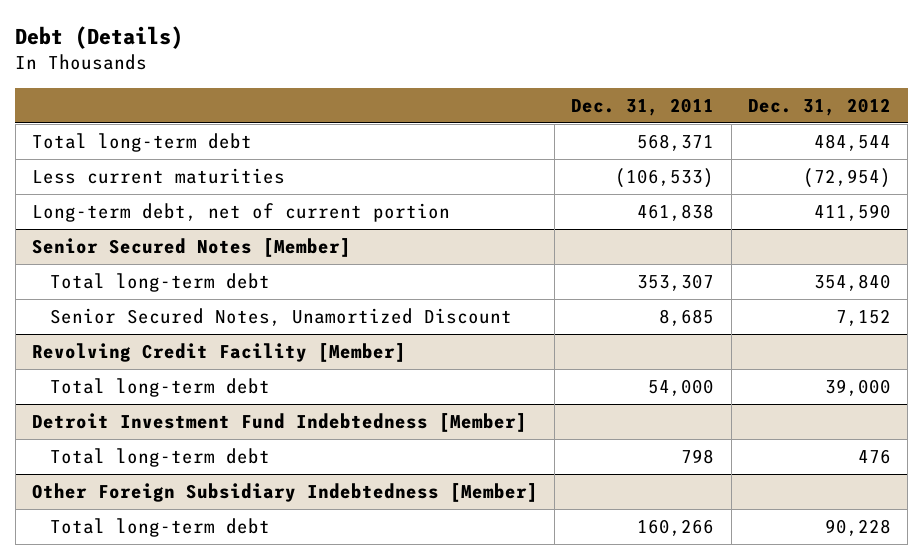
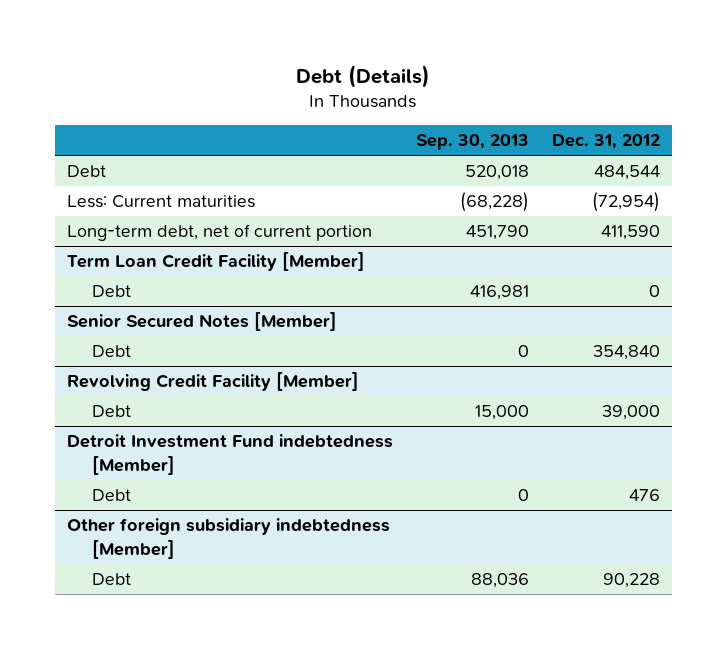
- | Dec. 31, 2011 | Dec. 31, 2012
+ | Sep. 30, 2013 | Dec. 31, 2012
- Total long-term debt | 568,371 | 484,544
- Less current maturities | (106,533) | (72,954)
+ Debt | 520,018 | 484,544
+ Less: Current maturities | (68,228) | (72,954)
+ Term Loan Credit Facility [Member]
+ Debt | 416,981 | 0
@ Senior Secured Notes [Member]
- Total long-term debt | 353,307 | 354,840
- Senior Secured Notes, Unamortized Discount | 8,685 | 7,152
+ Debt | 0 | 354,840
@ Revolving Credit Facility [Member]
- Total long-term debt | 54,000 | 39,000
- Detroit Investment Fund Indebtedness [Member]
- Total long-term debt | 798 | 476
- Other Foreign Subsidiary Indebtedness [Member]
- Total long-term debt | 160,266 | 90,228
@ Revolving Credit Facility [Member]
+ Debt | 15,000 | 39,000
+ Detroit Investment Fund indebtedness [Member]
+ Debt | 0 | 476
+ Other foreign subsidiary indebtedness [Member]
+ Debt | 88,036 | 90,228

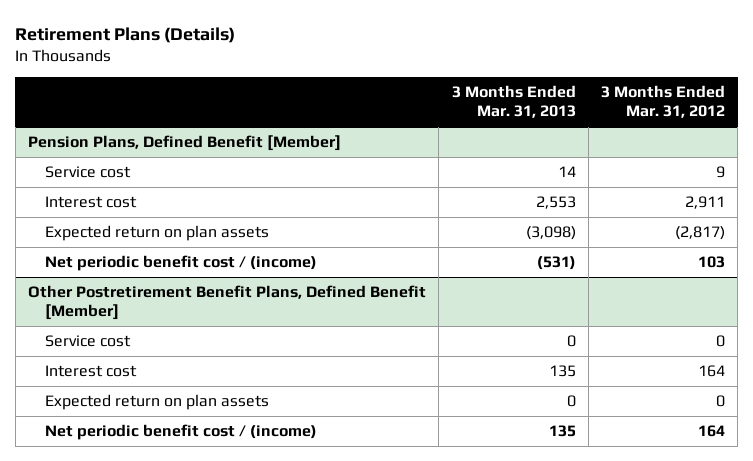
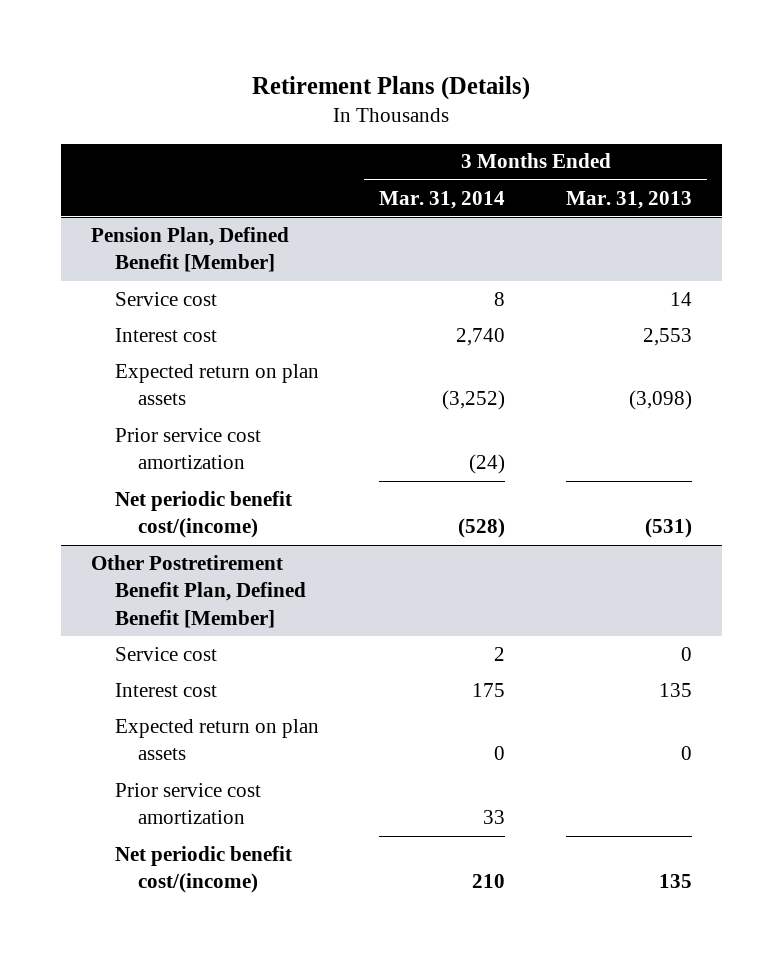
- | 3 Months Ended Mar. 31, 2013 | 3 Months Ended Mar. 31, 2012
+ | 3 Months Ended Mar. 31, 2014 | 3 Months Ended Mar. 31, 2013
- Pension Plans, Defined Benefit [Member]
+ Pension Plan, Defined Benefit [Member]
- Net periodic benefit cost / (income) | (531) | 103
- Other Postretirement Benefit Plans, Defined Benefit [Member]
+ Prior service cost amortization | (24) |
+ Net periodic benefit cost/(income) | (528) | (531)
+ Other Postretirement Benefit Plan, Defined Benefit [Member]
- Net periodic benefit cost / (income) | 135 | 164
+ Prior service cost amortization | 33 |
+ Net periodic benefit cost/(income) | 210 | 135

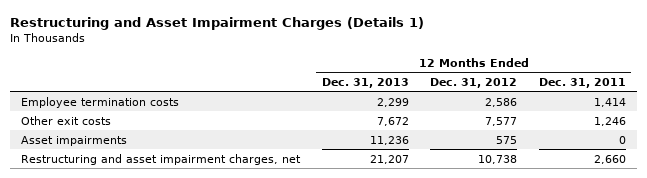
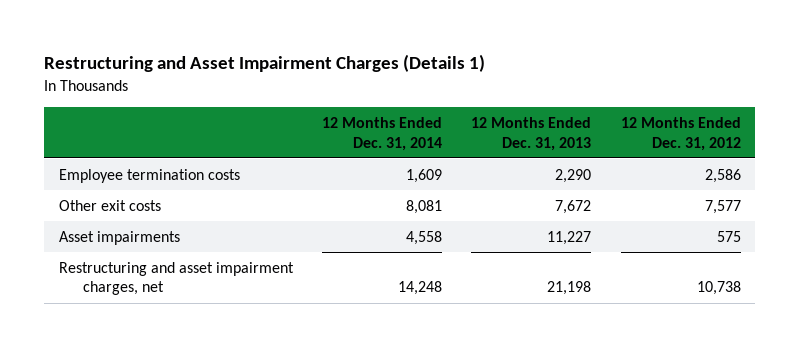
- | 12 Months Ended Dec. 31, 2013 | 12 Months Ended Dec. 31, 2012 | 12 Months Ended Dec. 31, 2011
+ | 12 Months Ended Dec. 31, 2014 | 12 Months Ended Dec. 31, 2013 | 12 Months Ended Dec. 31, 2012
- Employee termination costs | 2,299 | 2,586 | 1,414
+ Employee termination costs | 1,609 | 2,290 | 2,586
- Asset impairments | 11,236 | 575 | 0
- Restructuring and asset impairment charges, net | 21,207 | 10,738 | 2,660
+ Asset impairments | 4,558 | 11,227 | 575
+ Restructuring and asset impairment charges, net | 14,248 | 21,198 | 10,738

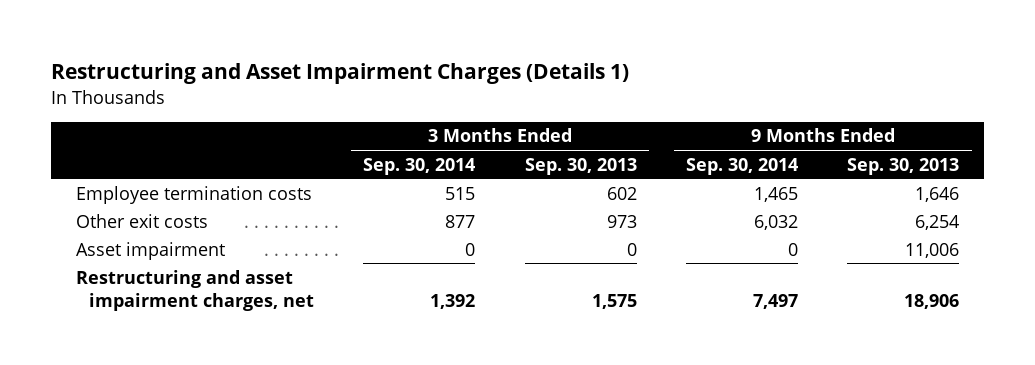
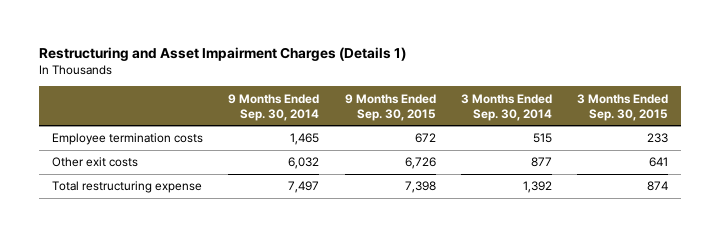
- | 3 Months Ended Sep. 30, 2014 | 3 Months Ended Sep. 30, 2013 | 9 Months Ended Sep. 30, 2014 | 9 Months Ended Sep. 30, 2013
+ | 9 Months Ended Sep. 30, 2014 | 9 Months Ended Sep. 30, 2015 | 3 Months Ended Sep. 30, 2014 | 3 Months Ended Sep. 30, 2015
- Asset impairment | 0 | 0 | 0 | 11,006
- Restructuring and asset impairment charges, net | 1,392 | 1,575 | 7,497 | 18,906
+ Total restructuring expense | 7,497 | 7,398 | 1,392 | 874

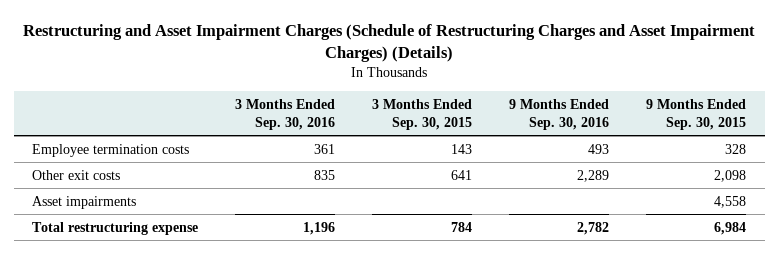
- Restructuring and Asset Impairment Charges (Details 1)
+ Restructuring and Asset Impairment Charges (Schedule of Restructuring Charges and Asset Impairment Charges) (Details)
- | 9 Months Ended Sep. 30, 2014 | 9 Months Ended Sep. 30, 2015 | 3 Months Ended Sep. 30, 2014 | 3 Months Ended Sep. 30, 2015
+ | 3 Months Ended Sep. 30, 2016 | 3 Months Ended Sep. 30, 2015 | 9 Months Ended Sep. 30, 2016 | 9 Months Ended Sep. 30, 2015
- Employee termination costs | 1,465 | 672 | 515 | 233
- Other exit costs | 6,032 | 6,726 | 877 | 641
- Total restructuring expense | 7,497 | 7,398 | 1,392 | 874
+ Employee termination costs | 361 | 143 | 493 | 328
+ Other exit costs | 835 | 641 | 2,289 | 2,098
+ Asset impairments | | | | 4,558
+ Total restructuring expense | 1,196 | 784 | 2,782 | 6,984

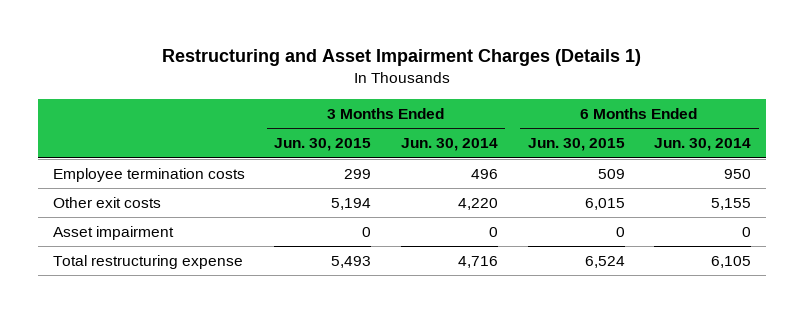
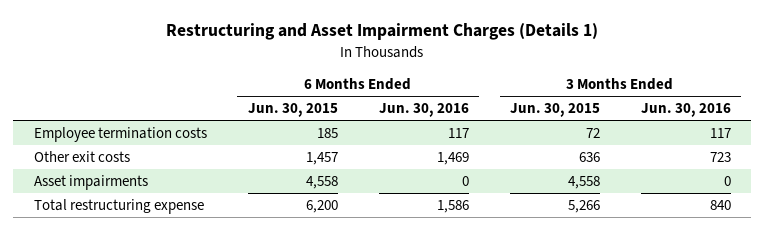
- | 3 Months Ended Jun. 30, 2015 | 3 Months Ended Jun. 30, 2014 | 6 Months Ended Jun. 30, 2015 | 6 Months Ended Jun. 30, 2014
+ | 6 Months Ended Jun. 30, 2015 | 6 Months Ended Jun. 30, 2016 | 3 Months Ended Jun. 30, 2015 | 3 Months Ended Jun. 30, 2016
- Employee termination costs | 299 | 496 | 509 | 950
- Other exit costs | 5,194 | 4,220 | 6,015 | 5,155
- Asset impairment | 0 | 0 | 0 | 0
- Total restructuring expense | 5,493 | 4,716 | 6,524 | 6,105
+ Employee termination costs | 185 | 117 | 72 | 117
+ Other exit costs | 1,457 | 1,469 | 636 | 723
+ Asset impairments | 4,558 | 0 | 4,558 | 0
+ Total restructuring expense | 6,200 | 1,586 | 5,266 | 840

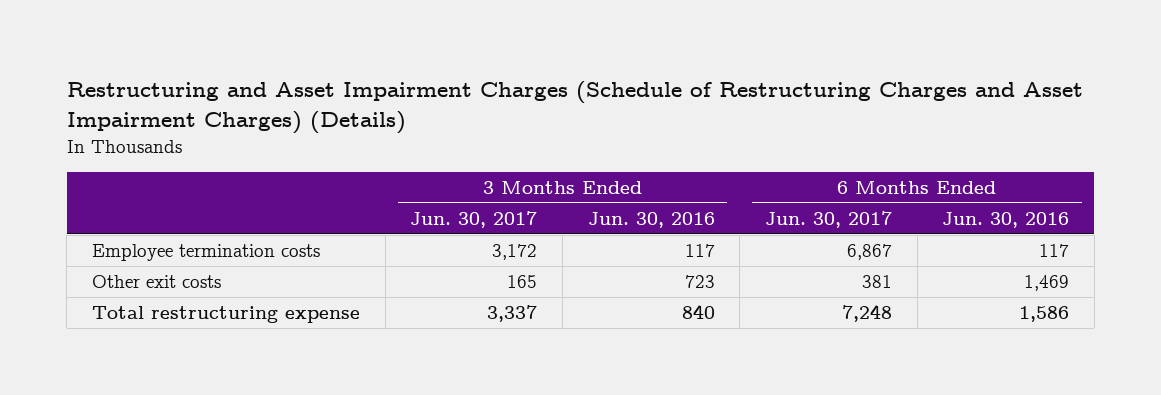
- Restructuring and Asset Impairment Charges (Details 1)
+ Restructuring and Asset Impairment Charges (Schedule of Restructuring Charges and Asset Impairment Charges) (Details)
- | 6 Months Ended Jun. 30, 2015 | 6 Months Ended Jun. 30, 2016 | 3 Months Ended Jun. 30, 2015 | 3 Months Ended Jun. 30, 2016
+ | 3 Months Ended Jun. 30, 2017 | 3 Months Ended Jun. 30, 2016 | 6 Months Ended Jun. 30, 2017 | 6 Months Ended Jun. 30, 2016
- Asset impairments | 4,558 | 0 | 4,558 | 0

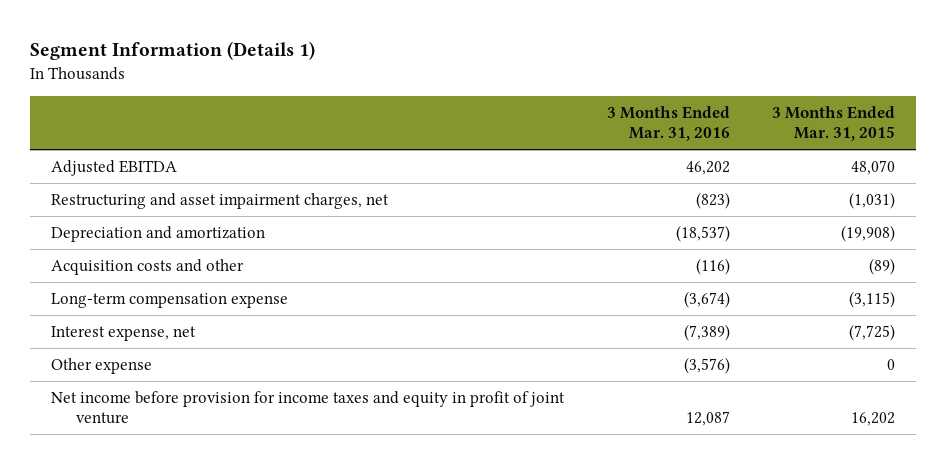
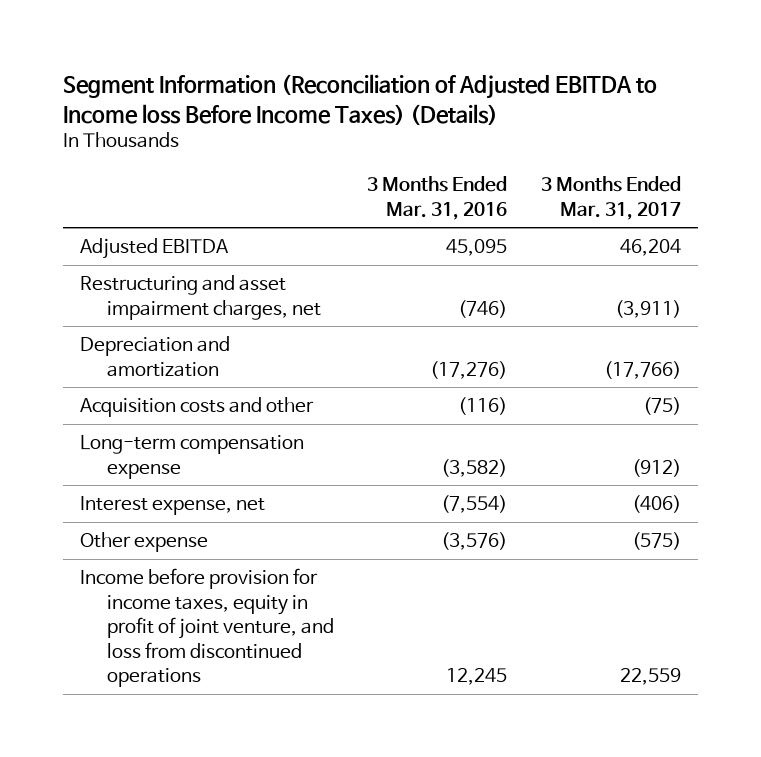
- Segment Information (Details 1)
+ Segment Information (Reconciliation of Adjusted EBITDA to Income loss Before Income Taxes) (Details)
- | 3 Months Ended Mar. 31, 2016 | 3 Months Ended Mar. 31, 2015
+ | 3 Months Ended Mar. 31, 2016 | 3 Months Ended Mar. 31, 2017
- Adjusted EBITDA | 46,202 | 48,070
- Restructuring and asset impairment charges, net | (823) | (1,031)
- Depreciation and amortization | (18,537) | (19,908)
+ Adjusted EBITDA | 45,095 | 46,204
+ Restructuring and asset impairment charges, net | (746) | (3,911)
+ Depreciation and amortization | (17,276) | (17,766)
- Long-term compensation expense | (3,674) | (3,115)
- Interest expense, net | (7,389) | (7,725)
+ Long-term compensation expense | (3,582) | (912)
+ Interest expense, net | (7,554) | (406)
- Net income before provision for income taxes and equity in profit of joint venture | 12,087 | 16,202
+ Income before provision for income taxes, equity in profit of joint venture, and loss from discontinued operations | 12,245 | 22,559

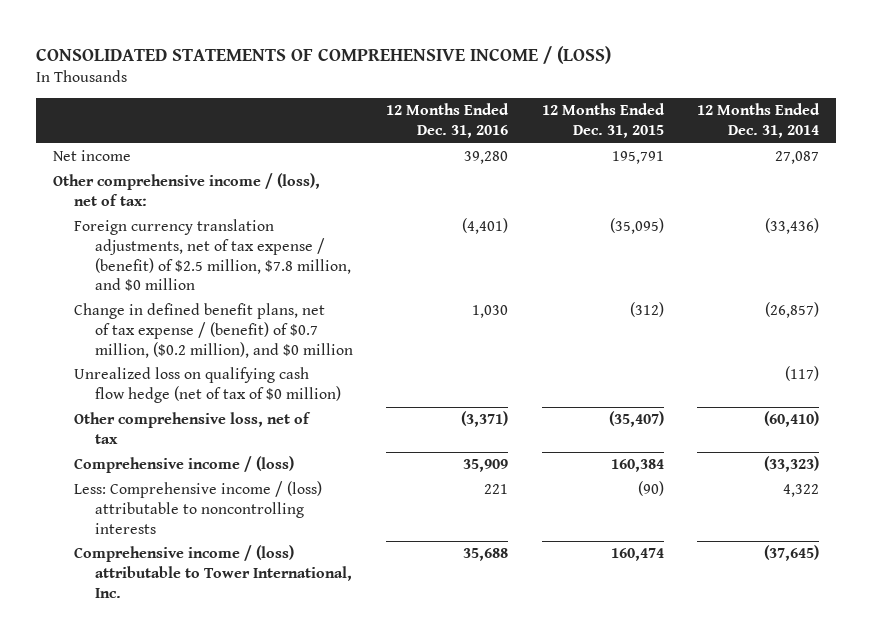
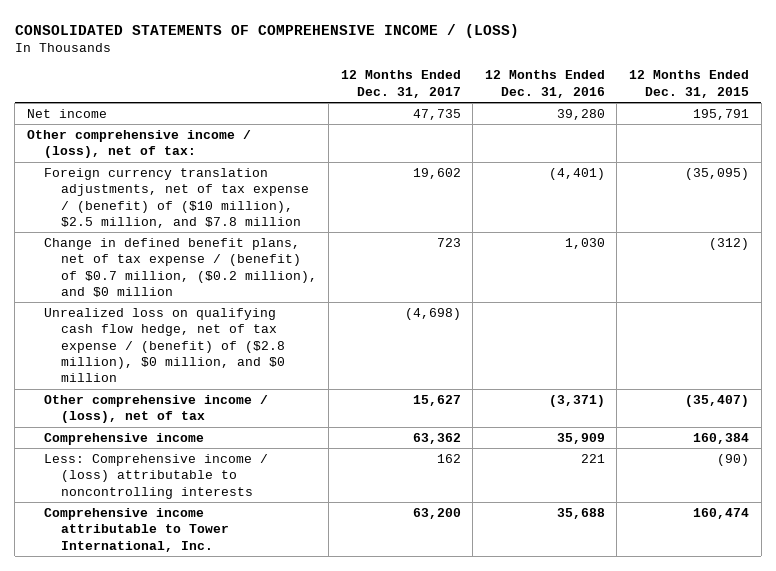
- | 12 Months Ended Dec. 31, 2016 | 12 Months Ended Dec. 31, 2015 | 12 Months Ended Dec. 31, 2014
+ | 12 Months Ended Dec. 31, 2017 | 12 Months Ended Dec. 31, 2016 | 12 Months Ended Dec. 31, 2015
- Foreign currency translation adjustments, net of tax expense / (benefit) of $2.5 million, $7.8 million, and $0 million | (4,401) | (35,095) | (33,436)
+ Foreign currency translation adjustments, net of tax expense / (benefit) of ($10 million), $2.5 million, and $7.8 million | 19,602 | (4,401) | (35,095)
- Unrealized loss on qualifying cash flow hedge (net of tax of $0 million) | | | (117)
- Other comprehensive loss, net of tax | (3,371) | (35,407) | (60,410)
- Comprehensive income / (loss) | 35,909 | 160,384 | (33,323)
+ Unrealized loss on qualifying cash flow hedge, net of tax expense / (benefit) of ($2.8 million), $0 million, and $0 million | (4,698) | |
+ Other comprehensive income / (loss), net of tax | 15,627 | (3,371) | (35,407)
+ Comprehensive income | 63,362 | 35,909 | 160,384
- Comprehensive income / (loss) attributable to Tower International, Inc. | 35,688 | 160,474 | (37,645)
+ Comprehensive income attributable to Tower International, Inc. | 63,200 | 35,688 | 160,474

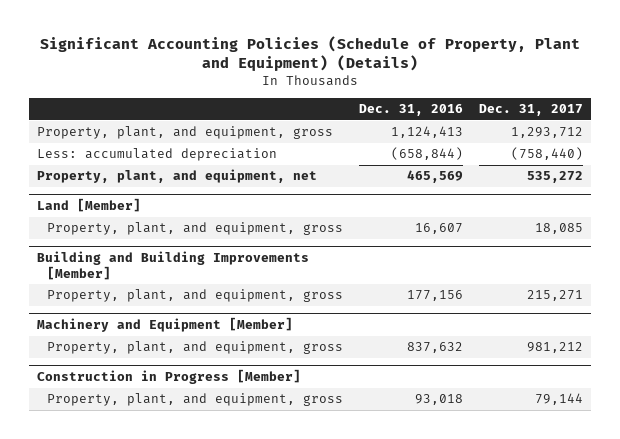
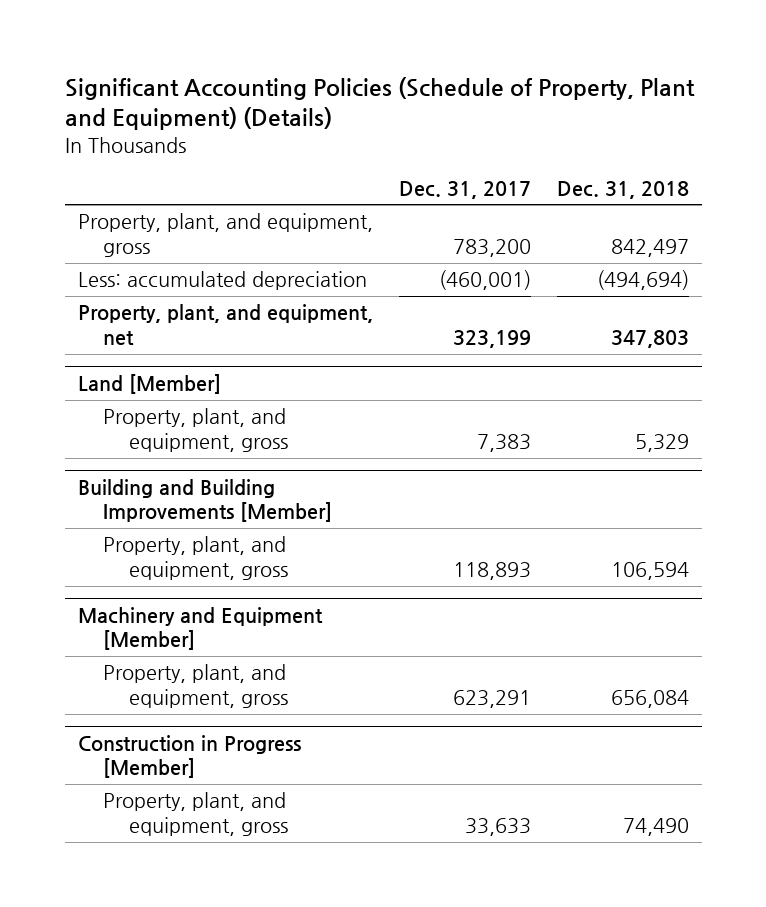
- | Dec. 31, 2016 | Dec. 31, 2017
+ | Dec. 31, 2017 | Dec. 31, 2018
- Property, plant, and equipment, gross | 1,124,413 | 1,293,712
- Less: accumulated depreciation | (658,844) | (758,440)
- Property, plant, and equipment, net | 465,569 | 535,272
+ Property, plant, and equipment, gross | 783,200 | 842,497
+ Less: accumulated depreciation | (460,001) | (494,694)
+ Property, plant, and equipment, net | 323,199 | 347,803
@ Land [Member]
- Property, plant, and equipment, gross | 16,607 | 18,085
+ Property, plant, and equipment, gross | 7,383 | 5,329
@ Building and Building Improvements [Member]
- Property, plant, and equipment, gross | 177,156 | 215,271
+ Property, plant, and equipment, gross | 118,893 | 106,594
@ Machinery and Equipment [Member]
- Property, plant, and equipment, gross | 837,632 | 981,212
+ Property, plant, and equipment, gross | 623,291 | 656,084
@ Construction in Progress [Member]
- Property, plant, and equipment, gross | 93,018 | 79,144
+ Property, plant, and equipment, gross | 33,633 | 74,490

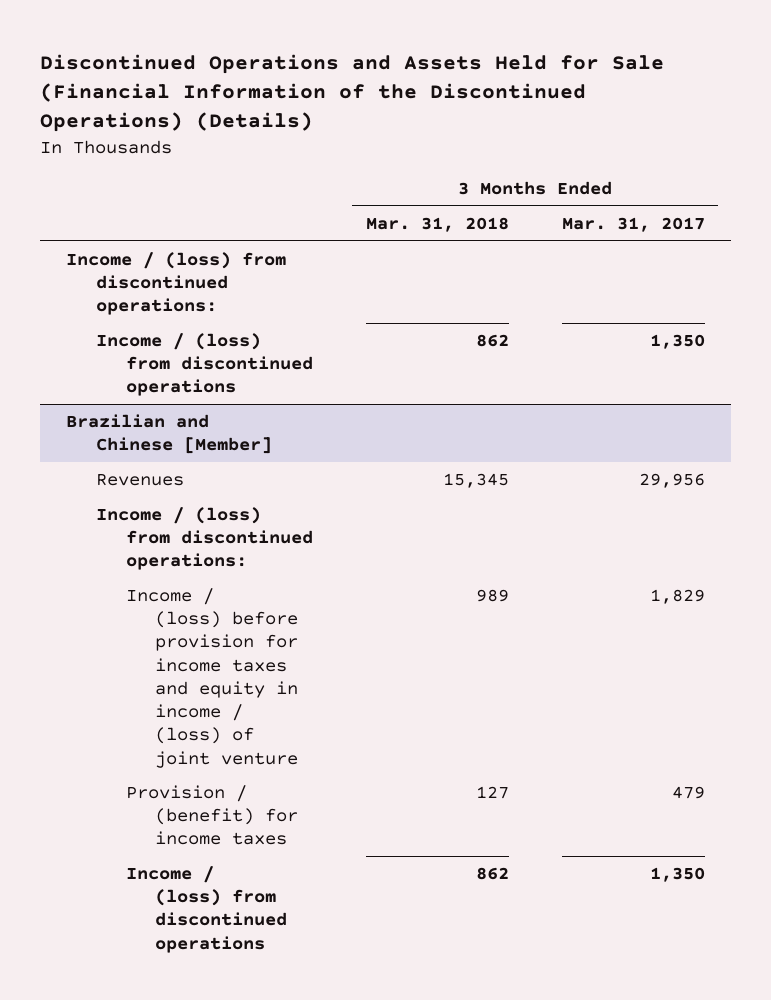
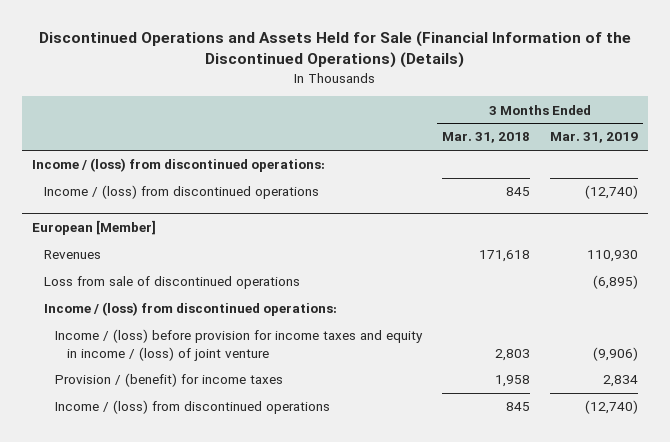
- | 3 Months Ended Mar. 31, 2018 | 3 Months Ended Mar. 31, 2017
+ | 3 Months Ended Mar. 31, 2018 | 3 Months Ended Mar. 31, 2019
- Income / (loss) from discontinued operations | 862 | 1,350
- Brazilian and Chinese [Member]
- Revenues | 15,345 | 29,956
+ Income / (loss) from discontinued operations | 845 | (12,740)
+ European [Member]
+ Revenues | 171,618 | 110,930
+ Loss from sale of discontinued operations | | (6,895)
- Income / (loss) before provision for income taxes and equity in income / (loss) of joint venture | 989 | 1,829
- Provision / (benefit) for income taxes | 127 | 479
- Income / (loss) from discontinued operations | 862 | 1,350
+ Income / (loss) before provision for income taxes and equity in income / (loss) of joint venture | 2,803 | (9,906)
+ Provision / (benefit) for income taxes | 1,958 | 2,834
+ Income / (loss) from discontinued operations | 845 | (12,740)

